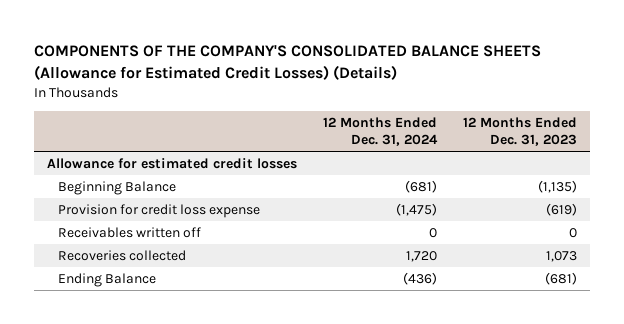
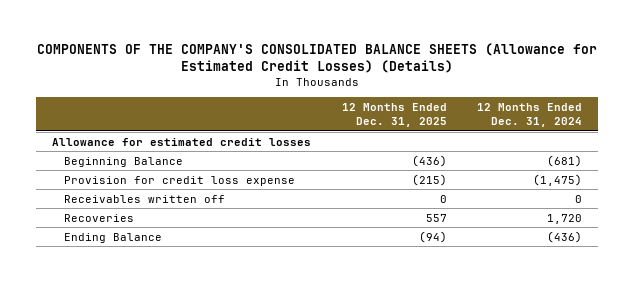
- | 12 Months Ended Dec. 31, 2024 | 12 Months Ended Dec. 31, 2023
+ | 12 Months Ended Dec. 31, 2025 | 12 Months Ended Dec. 31, 2024
- Recoveries collected | 1,720 | 1,073
+ Recoveries | 557 | 1,720

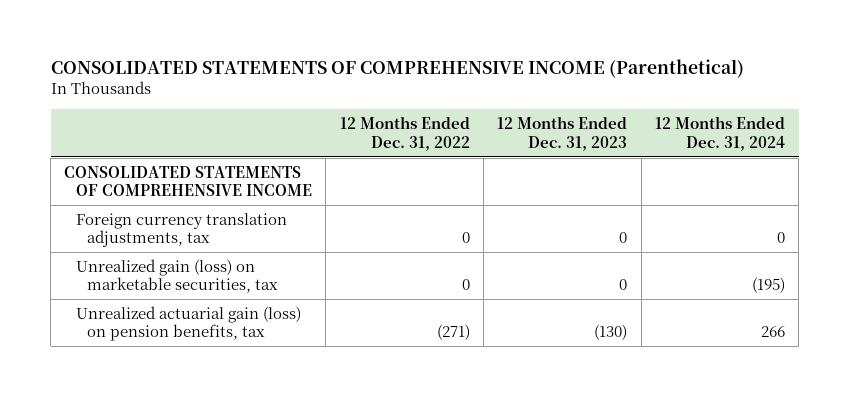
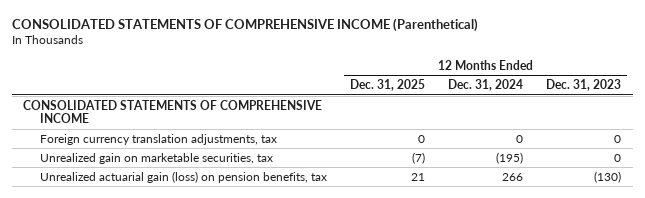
- | 12 Months Ended Dec. 31, 2022 | 12 Months Ended Dec. 31, 2023 | 12 Months Ended Dec. 31, 2024
+ | 12 Months Ended Dec. 31, 2025 | 12 Months Ended Dec. 31, 2024 | 12 Months Ended Dec. 31, 2023
- Unrealized gain (loss) on marketable securities, tax | 0 | 0 | (195)
+ Unrealized gain on marketable securities, tax | (7) | (195) | 0

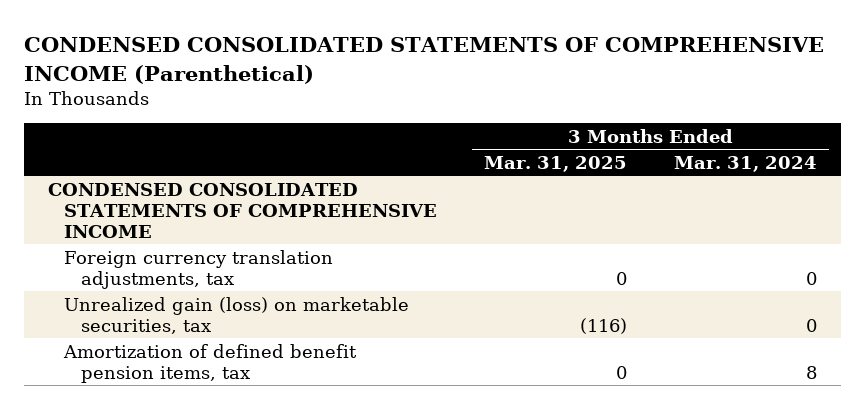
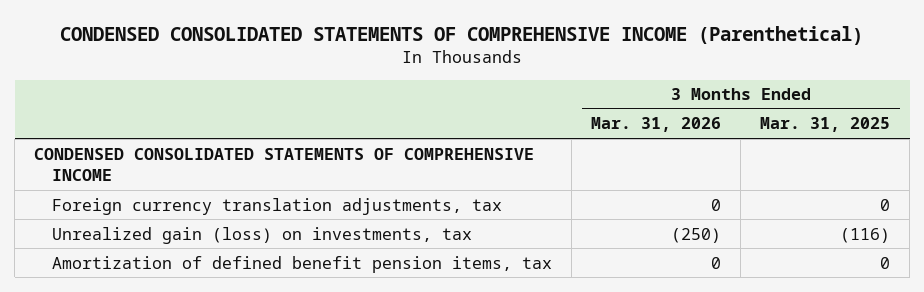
- | 3 Months Ended Mar. 31, 2025 | 3 Months Ended Mar. 31, 2024
+ | 3 Months Ended Mar. 31, 2026 | 3 Months Ended Mar. 31, 2025
- Unrealized gain (loss) on marketable securities, tax | (116) | 0
+ Unrealized gain (loss) on investments, tax | (250) | (116)

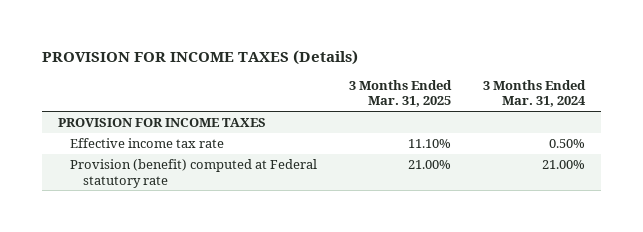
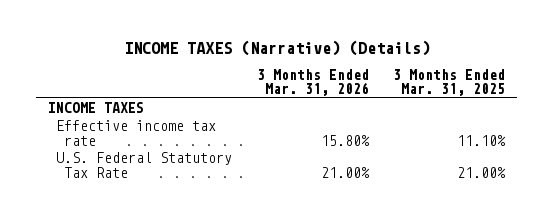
- PROVISION FOR INCOME TAXES (Details)
+ INCOME TAXES (Narrative) (Details)
- | 3 Months Ended Mar. 31, 2025 | 3 Months Ended Mar. 31, 2024
+ | 3 Months Ended Mar. 31, 2026 | 3 Months Ended Mar. 31, 2025
- PROVISION FOR INCOME TAXES
+ INCOME TAXES
- Provision (benefit) computed at Federal statutory rate | 21.00% | 21.00%
+ U.S. Federal Statutory Tax Rate | 21.00% | 21.00%

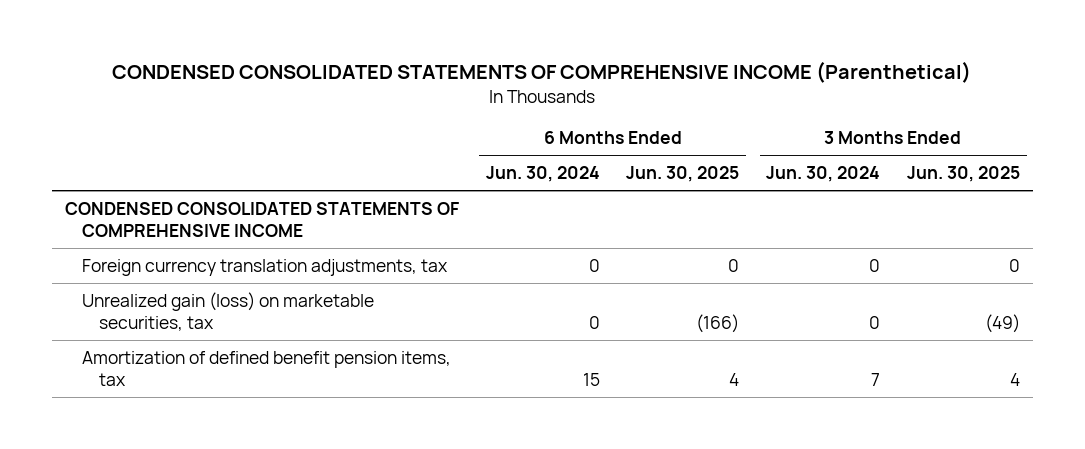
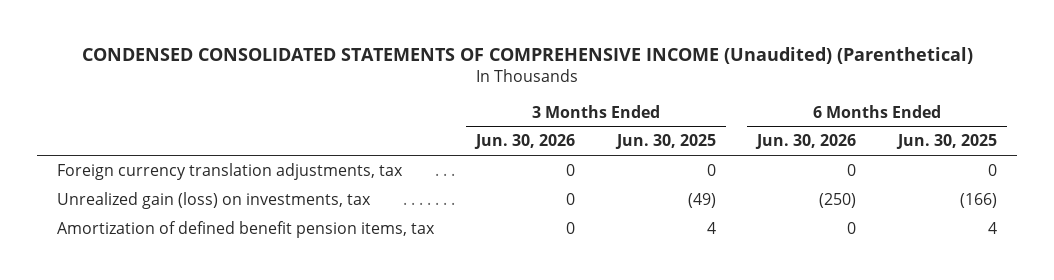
- CONDENSED CONSOLIDATED STATEMENTS OF COMPREHENSIVE INCOME (Parenthetical)
+ CONDENSED CONSOLIDATED STATEMENTS OF COMPREHENSIVE INCOME (Unaudited) (Parenthetical)
- | 6 Months Ended Jun. 30, 2024 | 6 Months Ended Jun. 30, 2025 | 3 Months Ended Jun. 30, 2024 | 3 Months Ended Jun. 30, 2025
+ | 3 Months Ended Jun. 30, 2026 | 3 Months Ended Jun. 30, 2025 | 6 Months Ended Jun. 30, 2026 | 6 Months Ended Jun. 30, 2025
- CONDENSED CONSOLIDATED STATEMENTS OF COMPREHENSIVE INCOME
- Unrealized gain (loss) on marketable securities, tax | 0 | (166) | 0 | (49)
+ Unrealized gain (loss) on investments, tax | 0 | (49) | (250) | (166)

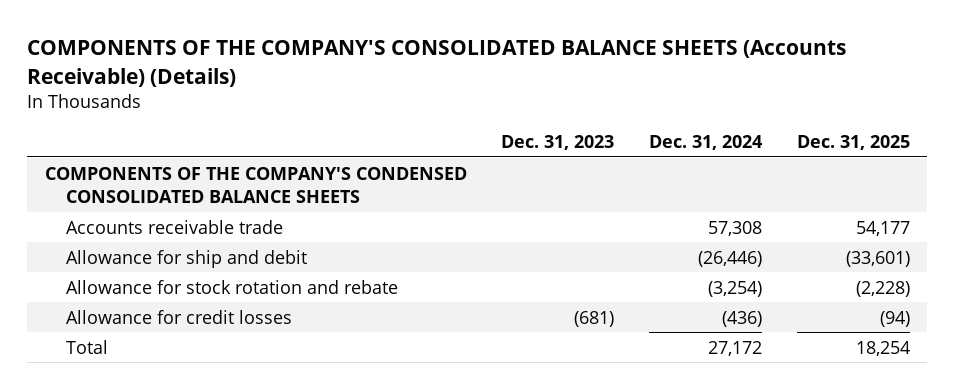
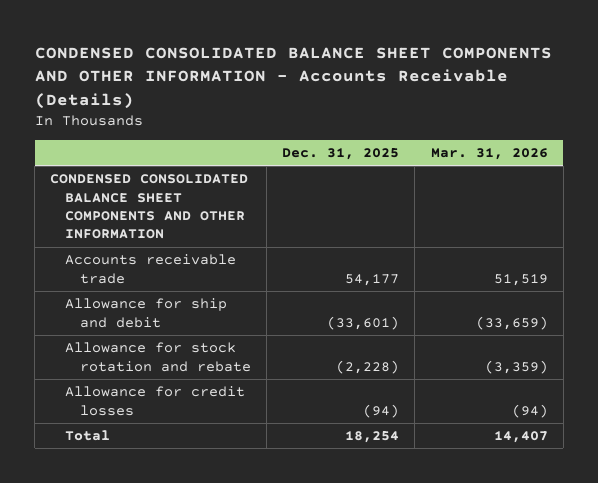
- COMPONENTS OF THE COMPANY'S CONSOLIDATED BALANCE SHEETS (Accounts Receivable) (Details)
+ CONDENSED CONSOLIDATED BALANCE SHEET COMPONENTS AND OTHER INFORMATION - Accounts Receivable (Details)
- | Dec. 31, 2023 | Dec. 31, 2024 | Dec. 31, 2025
+ | Dec. 31, 2025 | Mar. 31, 2026
- COMPONENTS OF THE COMPANY'S CONDENSED CONSOLIDATED BALANCE SHEETS
+ CONDENSED CONSOLIDATED BALANCE SHEET COMPONENTS AND OTHER INFORMATION

